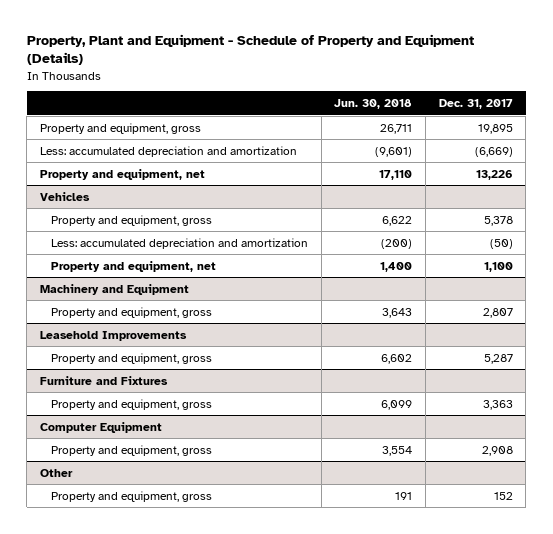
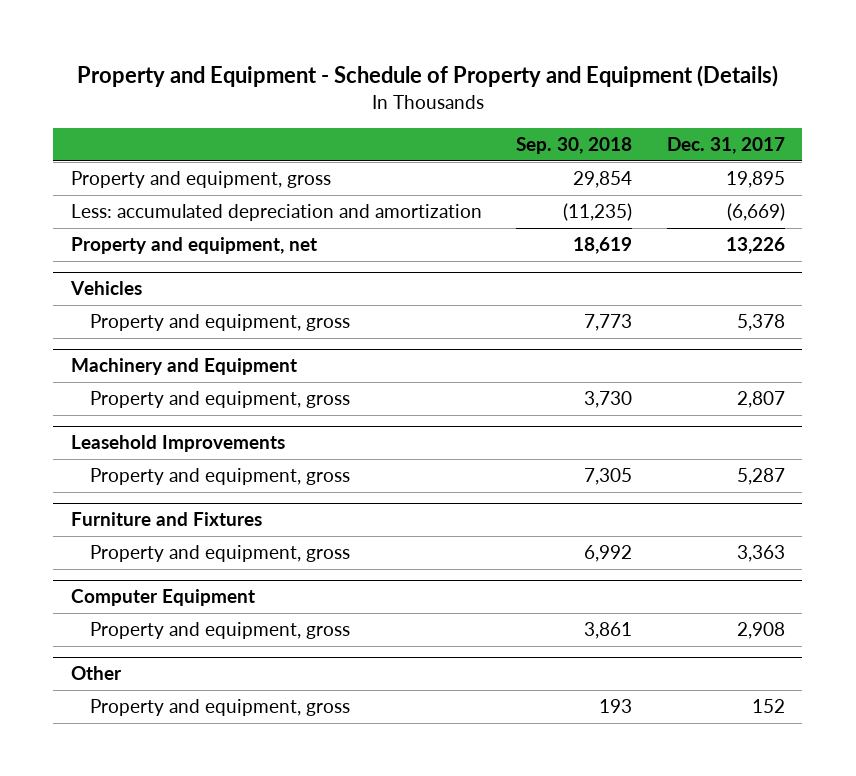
- Property, Plant and Equipment - Schedule of Property and Equipment (Details)
+ Property and Equipment - Schedule of Property and Equipment (Details)
- | Jun. 30, 2018 | Dec. 31, 2017
+ | Sep. 30, 2018 | Dec. 31, 2017
@ Vehicles
- Less: accumulated depreciation and amortization | (200) | (50)
- Property and equipment, net | 1,400 | 1,100

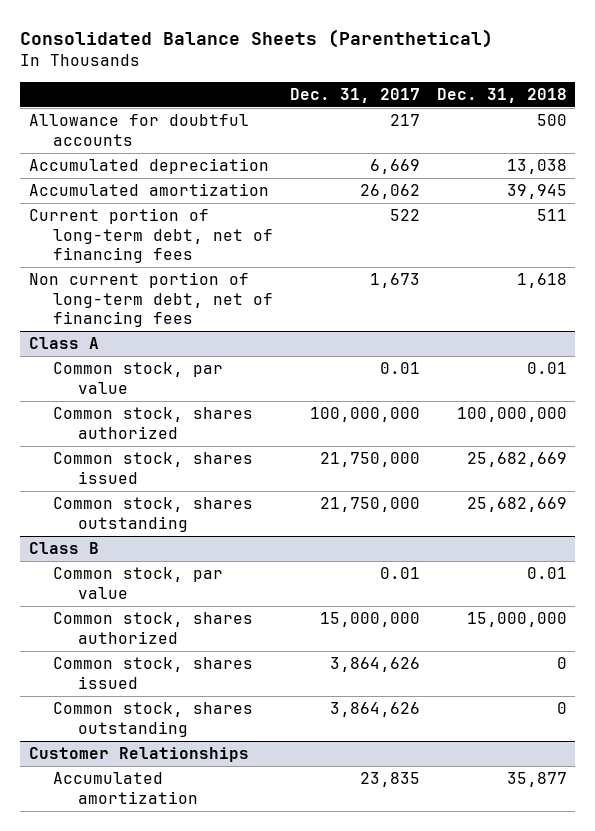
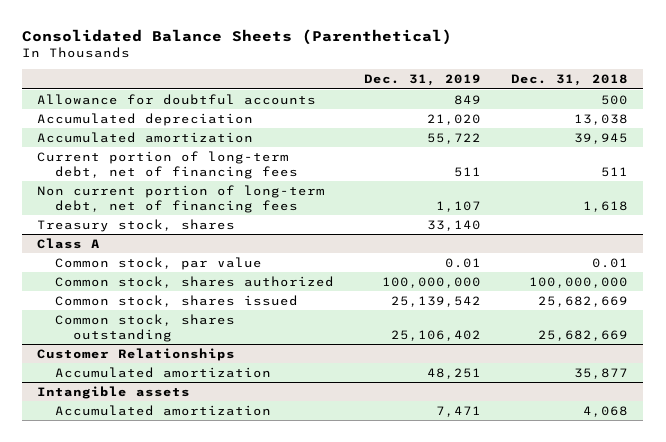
- | Dec. 31, 2017 | Dec. 31, 2018
+ | Dec. 31, 2019 | Dec. 31, 2018
+ Treasury stock, shares | 33,140 |
- Class B
- Common stock, par value | 0.01 | 0.01
- Common stock, shares authorized | 15,000,000 | 15,000,000
- Common stock, shares issued | 3,864,626 | 0
- Common stock, shares outstanding | 3,864,626 | 0
+ Intangible assets
+ Accumulated amortization | 7,471 | 4,068

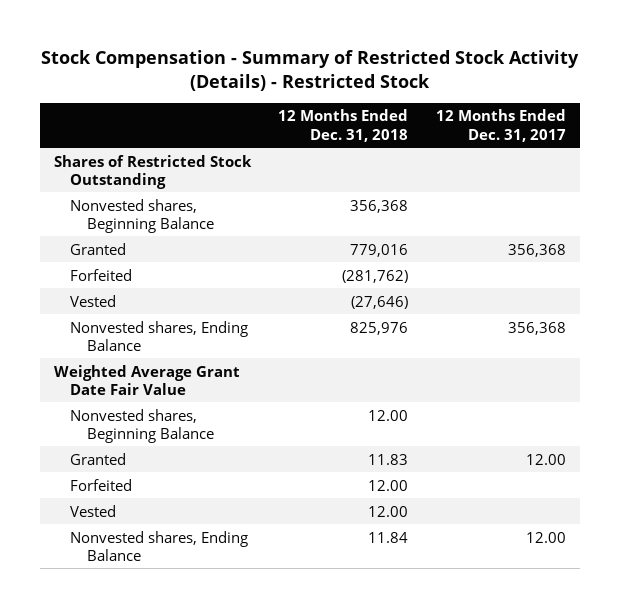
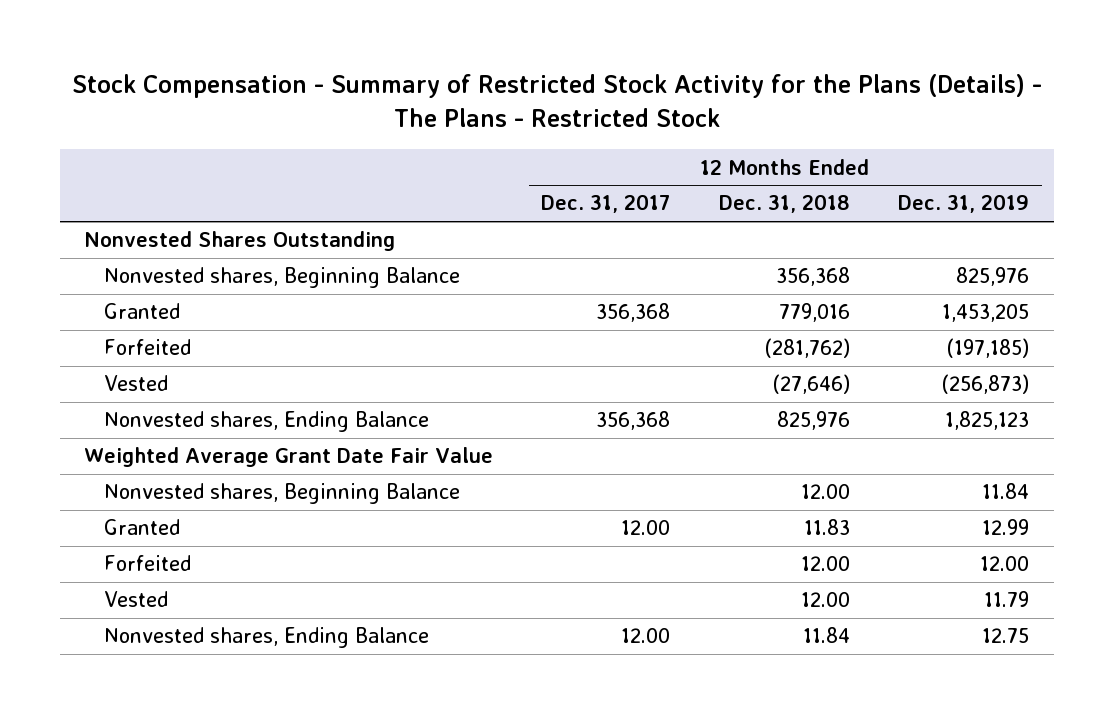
- Stock Compensation - Summary of Restricted Stock Activity (Details) - Restricted Stock
+ Stock Compensation - Summary of Restricted Stock Activity for the Plans (Details) - The Plans - Restricted Stock
- | 12 Months Ended Dec. 31, 2018 | 12 Months Ended Dec. 31, 2017
+ | 12 Months Ended Dec. 31, 2017 | 12 Months Ended Dec. 31, 2018 | 12 Months Ended Dec. 31, 2019
- Shares of Restricted Stock Outstanding
+ Nonvested Shares Outstanding

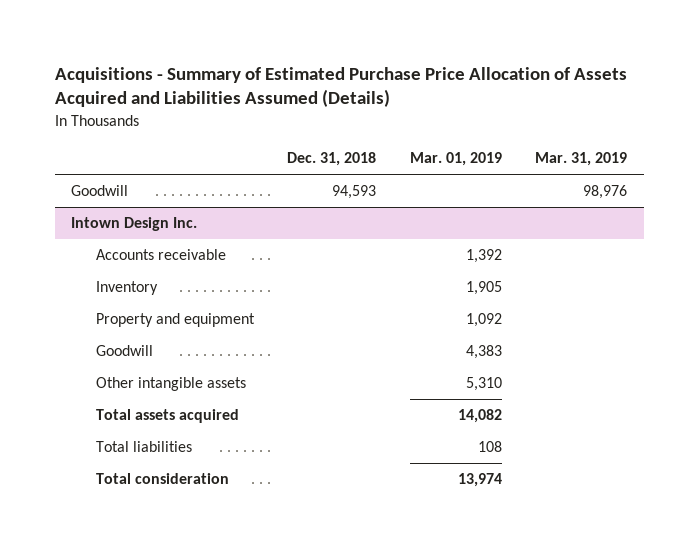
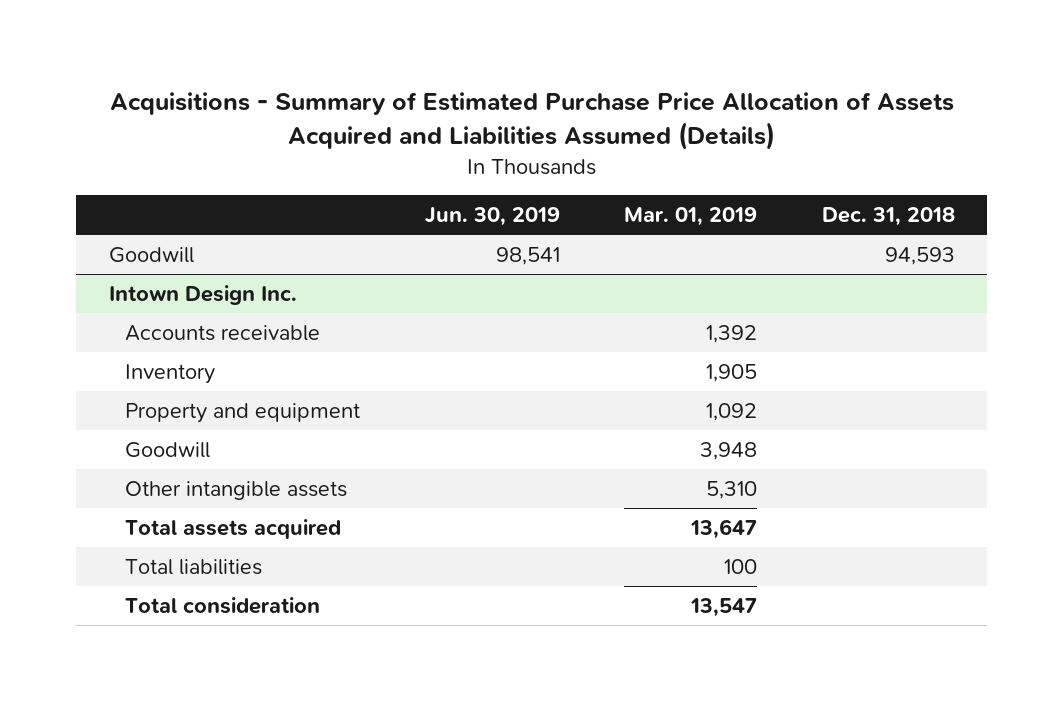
- | Dec. 31, 2018 | Mar. 01, 2019 | Mar. 31, 2019
+ | Jun. 30, 2019 | Mar. 01, 2019 | Dec. 31, 2018
@ Intown Design Inc.
- Goodwill | | 4,383 |
+ Goodwill | | 3,948 |
- Total assets acquired | | 14,082 |
- Total liabilities | | 108 |
- Total consideration | | 13,974 |
+ Total assets acquired | | 13,647 |
+ Total liabilities | | 100 |
+ Total consideration | | 13,547 |

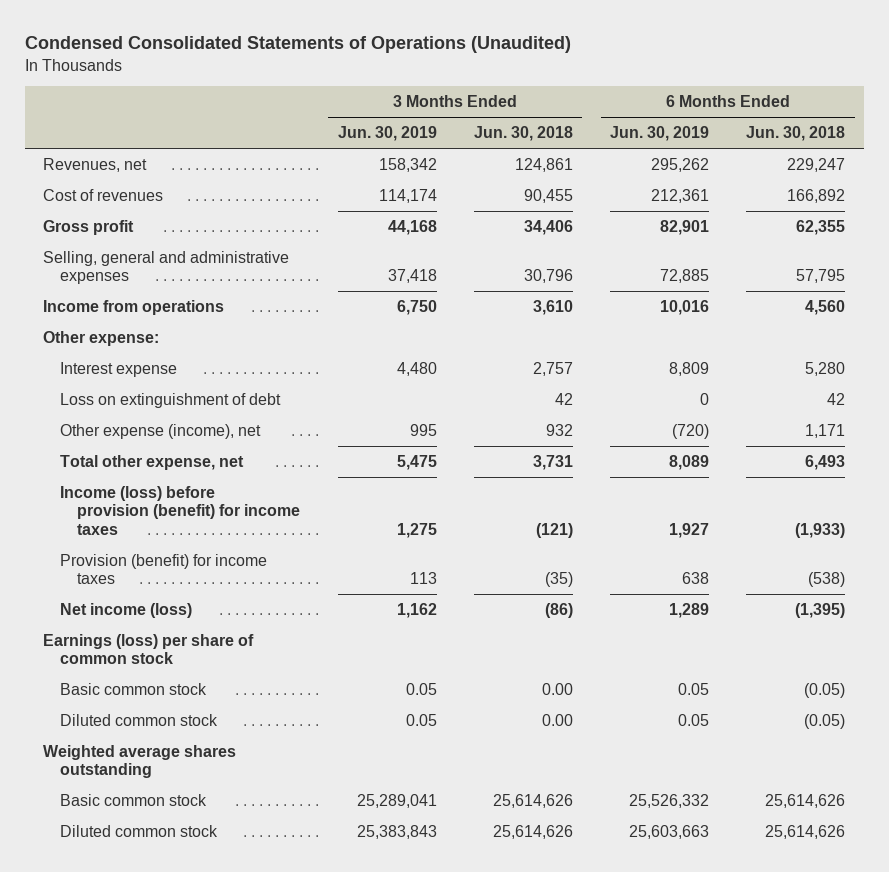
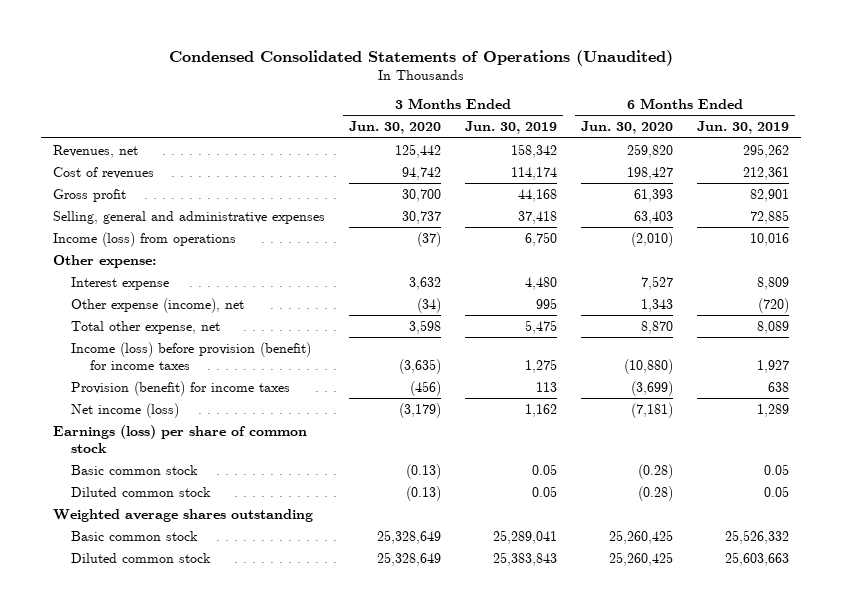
- | 3 Months Ended Jun. 30, 2019 | 3 Months Ended Jun. 30, 2018 | 6 Months Ended Jun. 30, 2019 | 6 Months Ended Jun. 30, 2018
+ | 3 Months Ended Jun. 30, 2020 | 3 Months Ended Jun. 30, 2019 | 6 Months Ended Jun. 30, 2020 | 6 Months Ended Jun. 30, 2019
- Income from operations | 6,750 | 3,610 | 10,016 | 4,560
+ Income (loss) from operations | (37) | 6,750 | (2,010) | 10,016
- Loss on extinguishment of debt | | 42 | 0 | 42

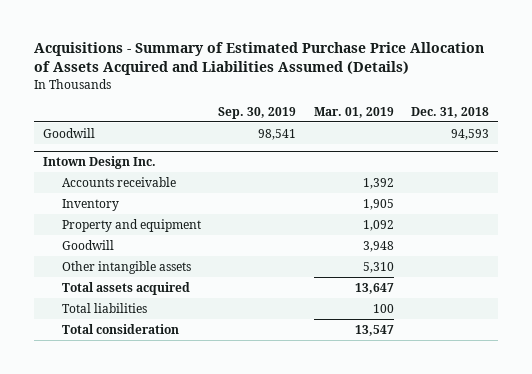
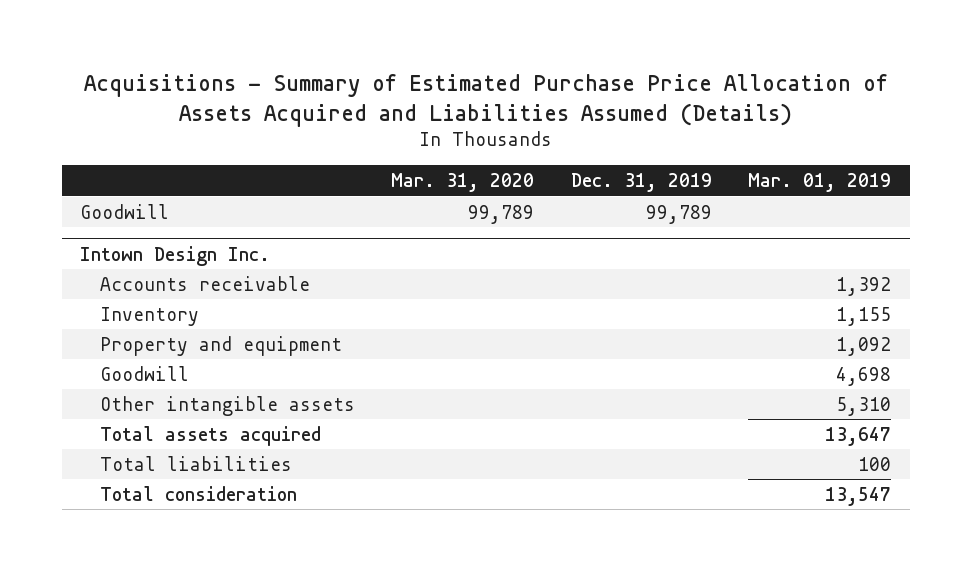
- | Sep. 30, 2019 | Mar. 01, 2019 | Dec. 31, 2018
+ | Mar. 31, 2020 | Dec. 31, 2019 | Mar. 01, 2019
@ Intown Design Inc.
- Inventory | | 1,905 |
+ Inventory | | | 1,155
- Goodwill | | 3,948 |
+ Goodwill | | | 4,698

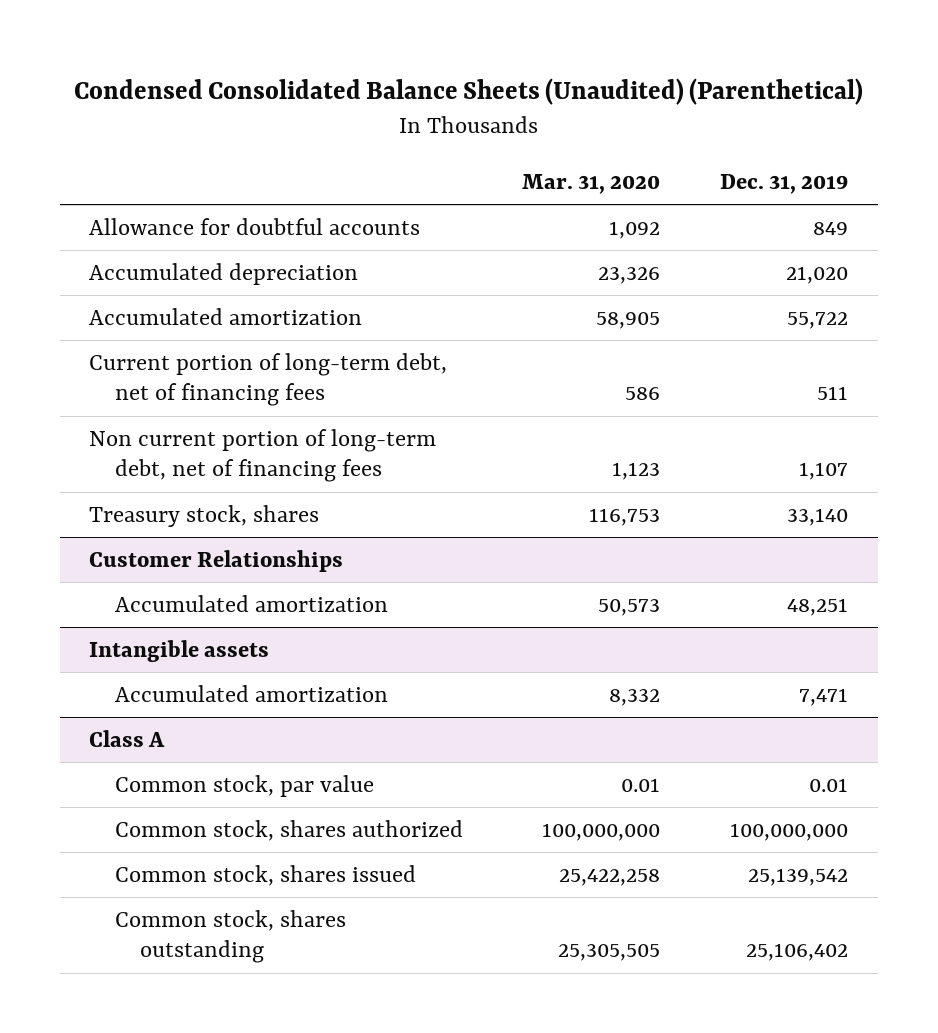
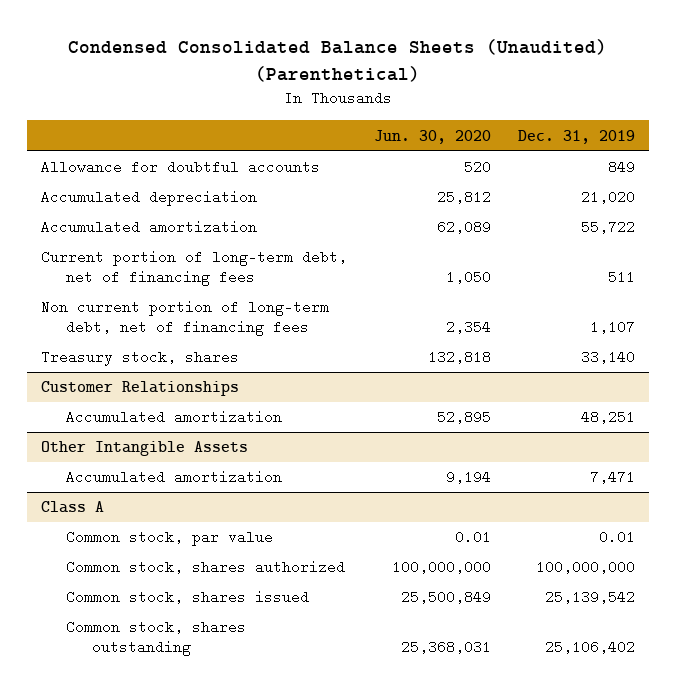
- | Mar. 31, 2020 | Dec. 31, 2019
+ | Jun. 30, 2020 | Dec. 31, 2019
- Intangible assets
+ Other Intangible Assets

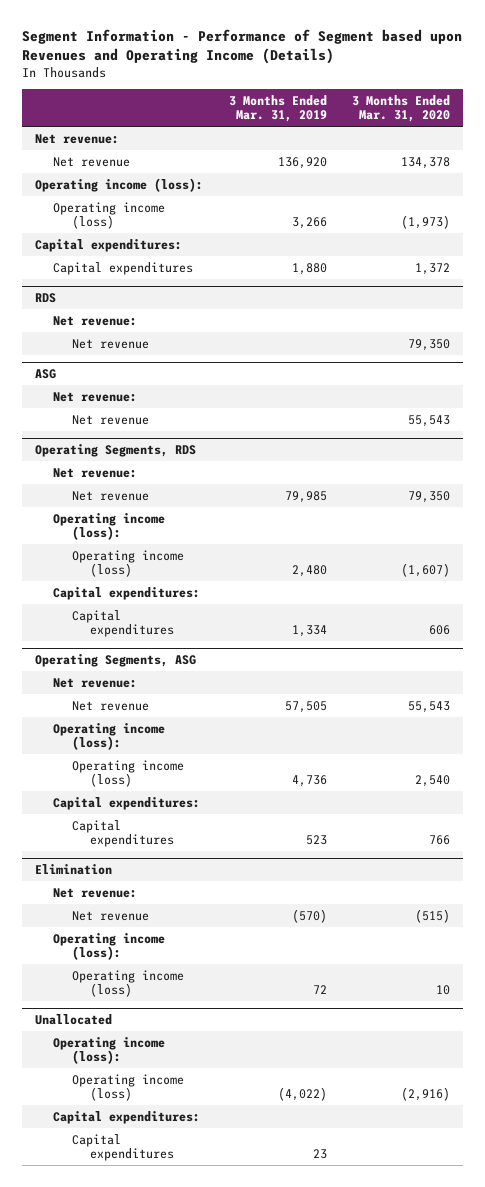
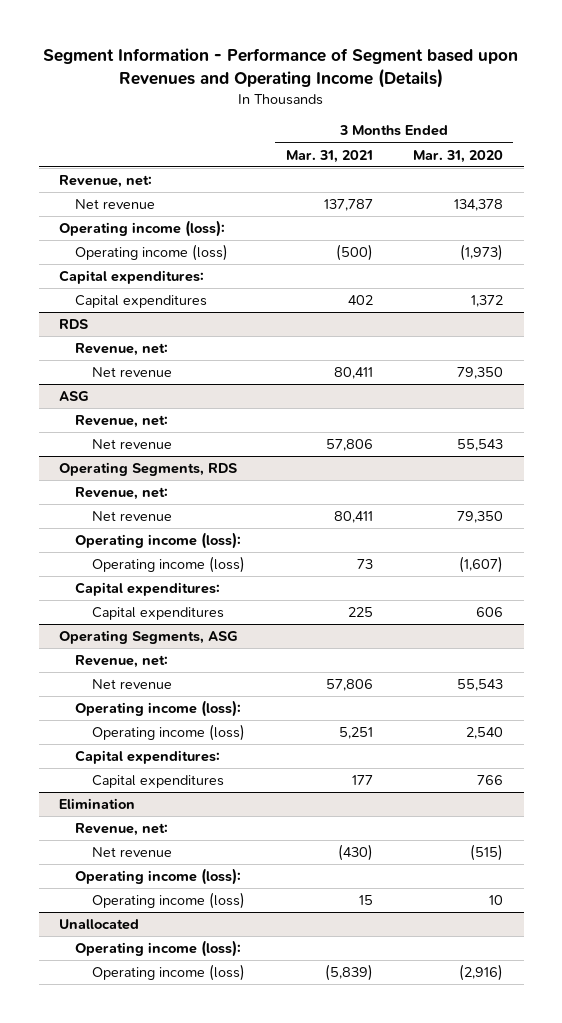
- | 3 Months Ended Mar. 31, 2019 | 3 Months Ended Mar. 31, 2020
+ | 3 Months Ended Mar. 31, 2021 | 3 Months Ended Mar. 31, 2020
- Net revenue:
+ Revenue, net:
@ RDS
- Net revenue:
+ Revenue, net:
@ ASG
- Net revenue:
+ Revenue, net:
@ Operating Segments, RDS
- Net revenue:
+ Revenue, net:
@ Operating Segments, ASG
- Net revenue:
+ Revenue, net:
@ Elimination
- Net revenue:
+ Revenue, net:
@ Unallocated
- Capital expenditures:
- Capital expenditures | 23 |

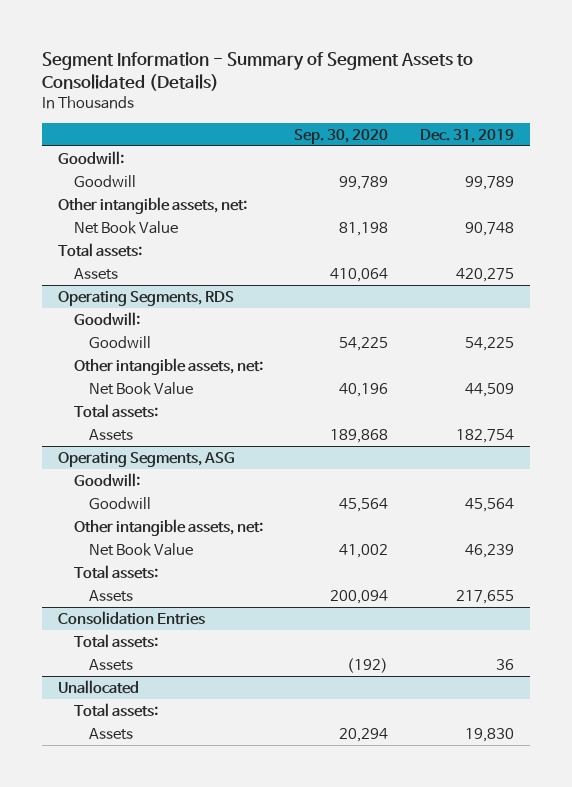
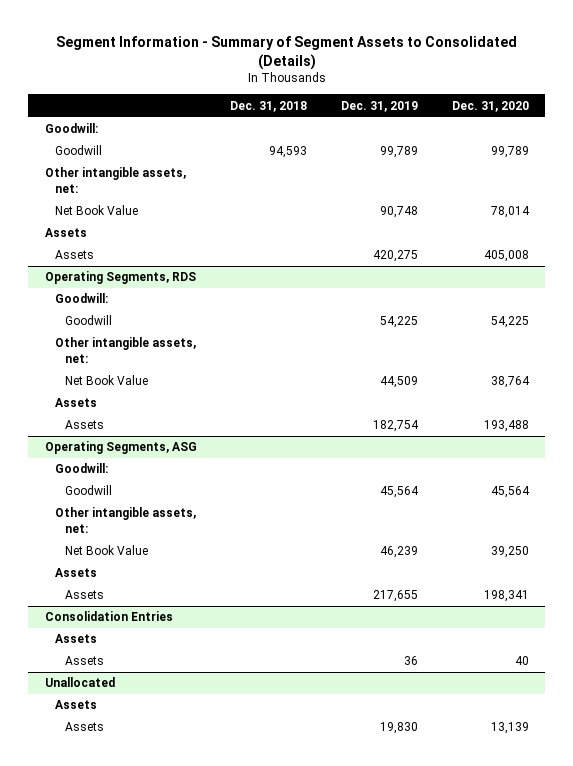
- | Sep. 30, 2020 | Dec. 31, 2019
+ | Dec. 31, 2018 | Dec. 31, 2019 | Dec. 31, 2020
- Total assets:
+ Assets
@ Operating Segments, RDS
- Total assets:
+ Assets
@ Operating Segments, ASG
- Total assets:
+ Assets
@ Consolidation Entries
- Total assets:
+ Assets
@ Unallocated
- Total assets:
+ Assets

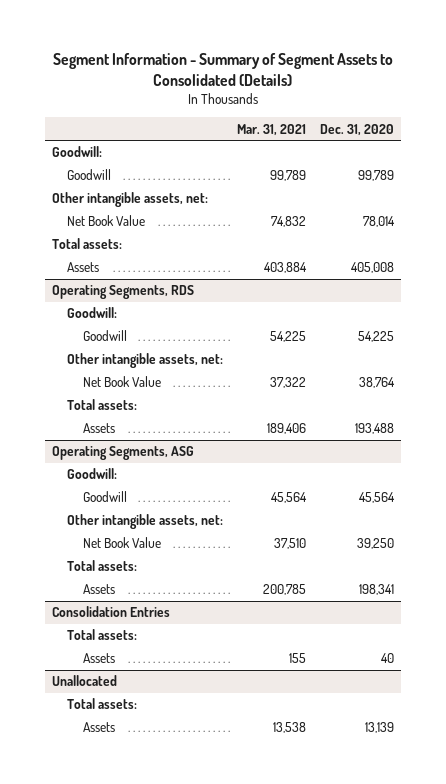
- | Dec. 31, 2018 | Dec. 31, 2019 | Dec. 31, 2020
+ | Mar. 31, 2021 | Dec. 31, 2020
- Assets
+ Total assets:
@ Operating Segments, RDS
- Assets
+ Total assets:
@ Operating Segments, ASG
- Assets
+ Total assets:
@ Consolidation Entries
- Assets
+ Total assets:
@ Unallocated
- Assets
+ Total assets:

